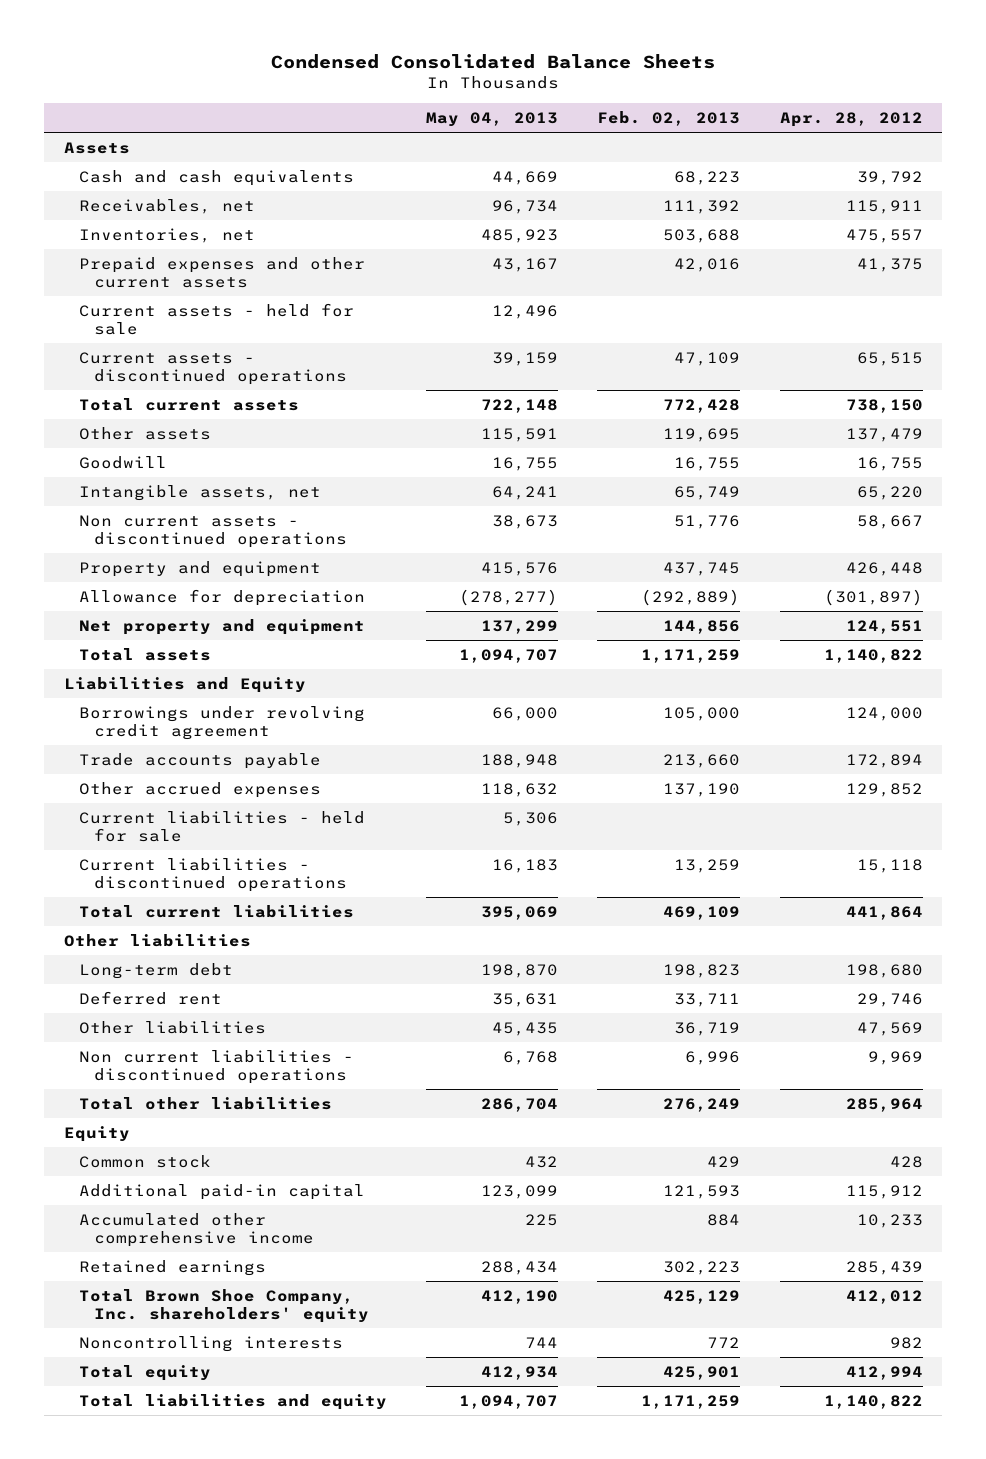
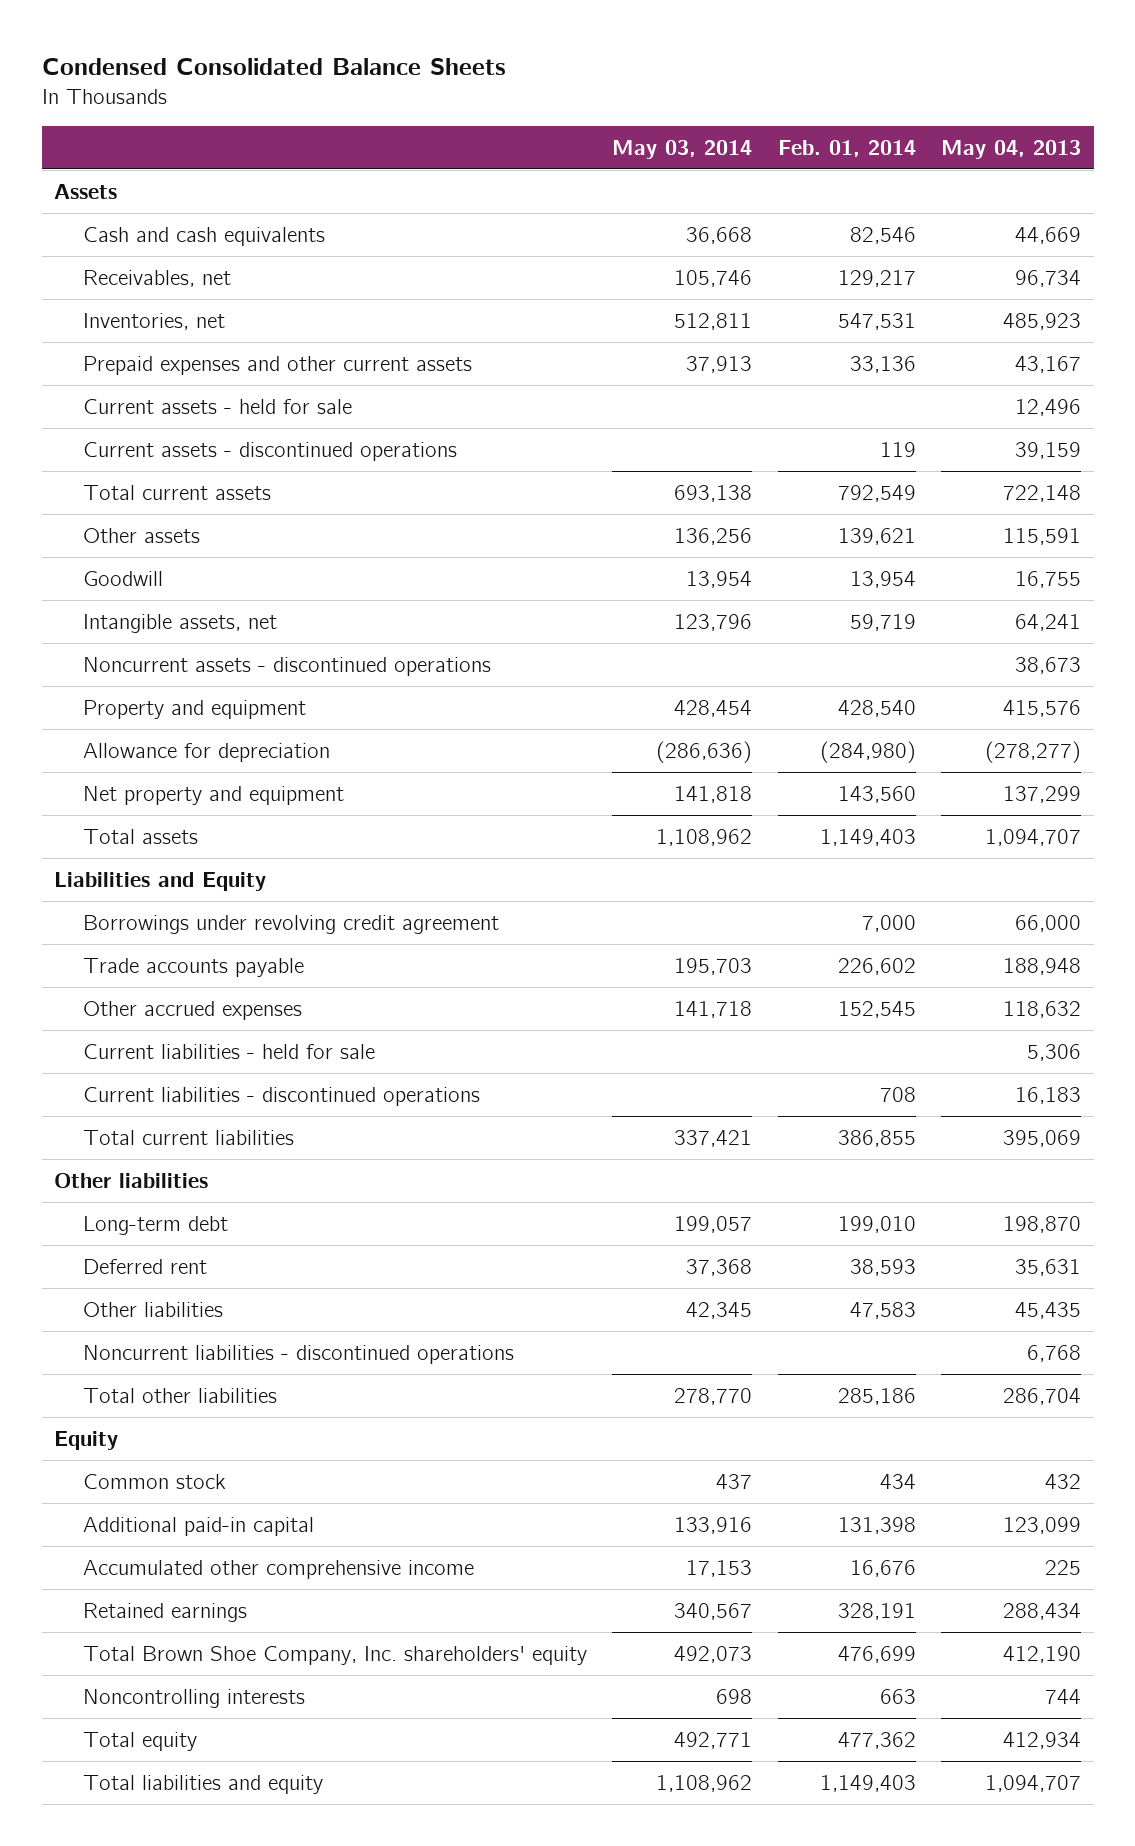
- | May 04, 2013 | Feb. 02, 2013 | Apr. 28, 2012
+ | May 03, 2014 | Feb. 01, 2014 | May 04, 2013
- Non current assets - discontinued operations | 38,673 | 51,776 | 58,667
+ Noncurrent assets - discontinued operations | | | 38,673
- Non current liabilities - discontinued operations | 6,768 | 6,996 | 9,969
+ Noncurrent liabilities - discontinued operations | | | 6,768

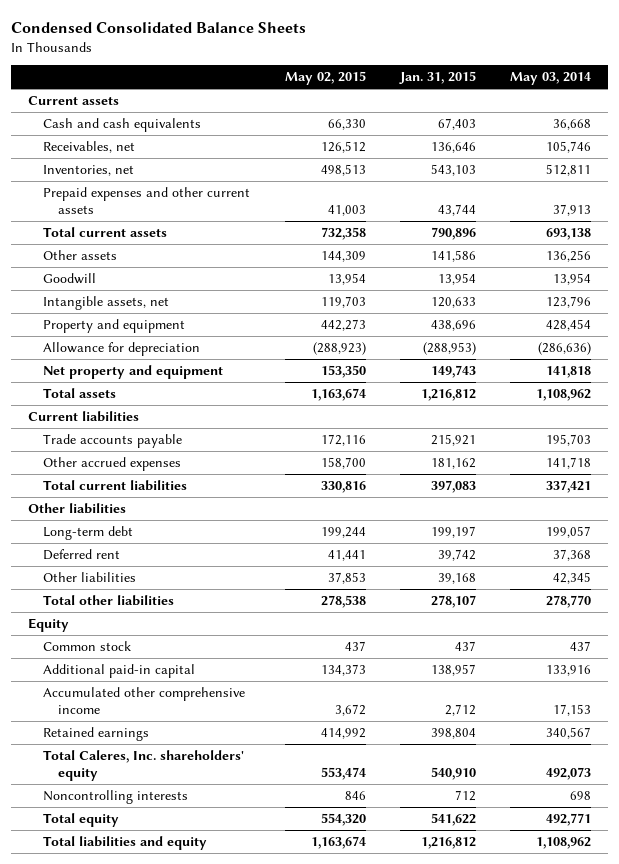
- | May 03, 2014 | Feb. 01, 2014 | May 04, 2013
+ | May 02, 2015 | Jan. 31, 2015 | May 03, 2014
- Assets
+ Current assets
- Current assets - held for sale | | | 12,496
- Current assets - discontinued operations | | 119 | 39,159
- Noncurrent assets - discontinued operations | | | 38,673
- Liabilities and Equity
- Borrowings under revolving credit agreement | | 7,000 | 66,000
+ Current liabilities
- Current liabilities - held for sale | | | 5,306
- Current liabilities - discontinued operations | | 708 | 16,183
- Noncurrent liabilities - discontinued operations | | | 6,768
- Total Brown Shoe Company, Inc. shareholders' equity | 492,073 | 476,699 | 412,190
+ Total Caleres, Inc. shareholders' equity | 553,474 | 540,910 | 492,073

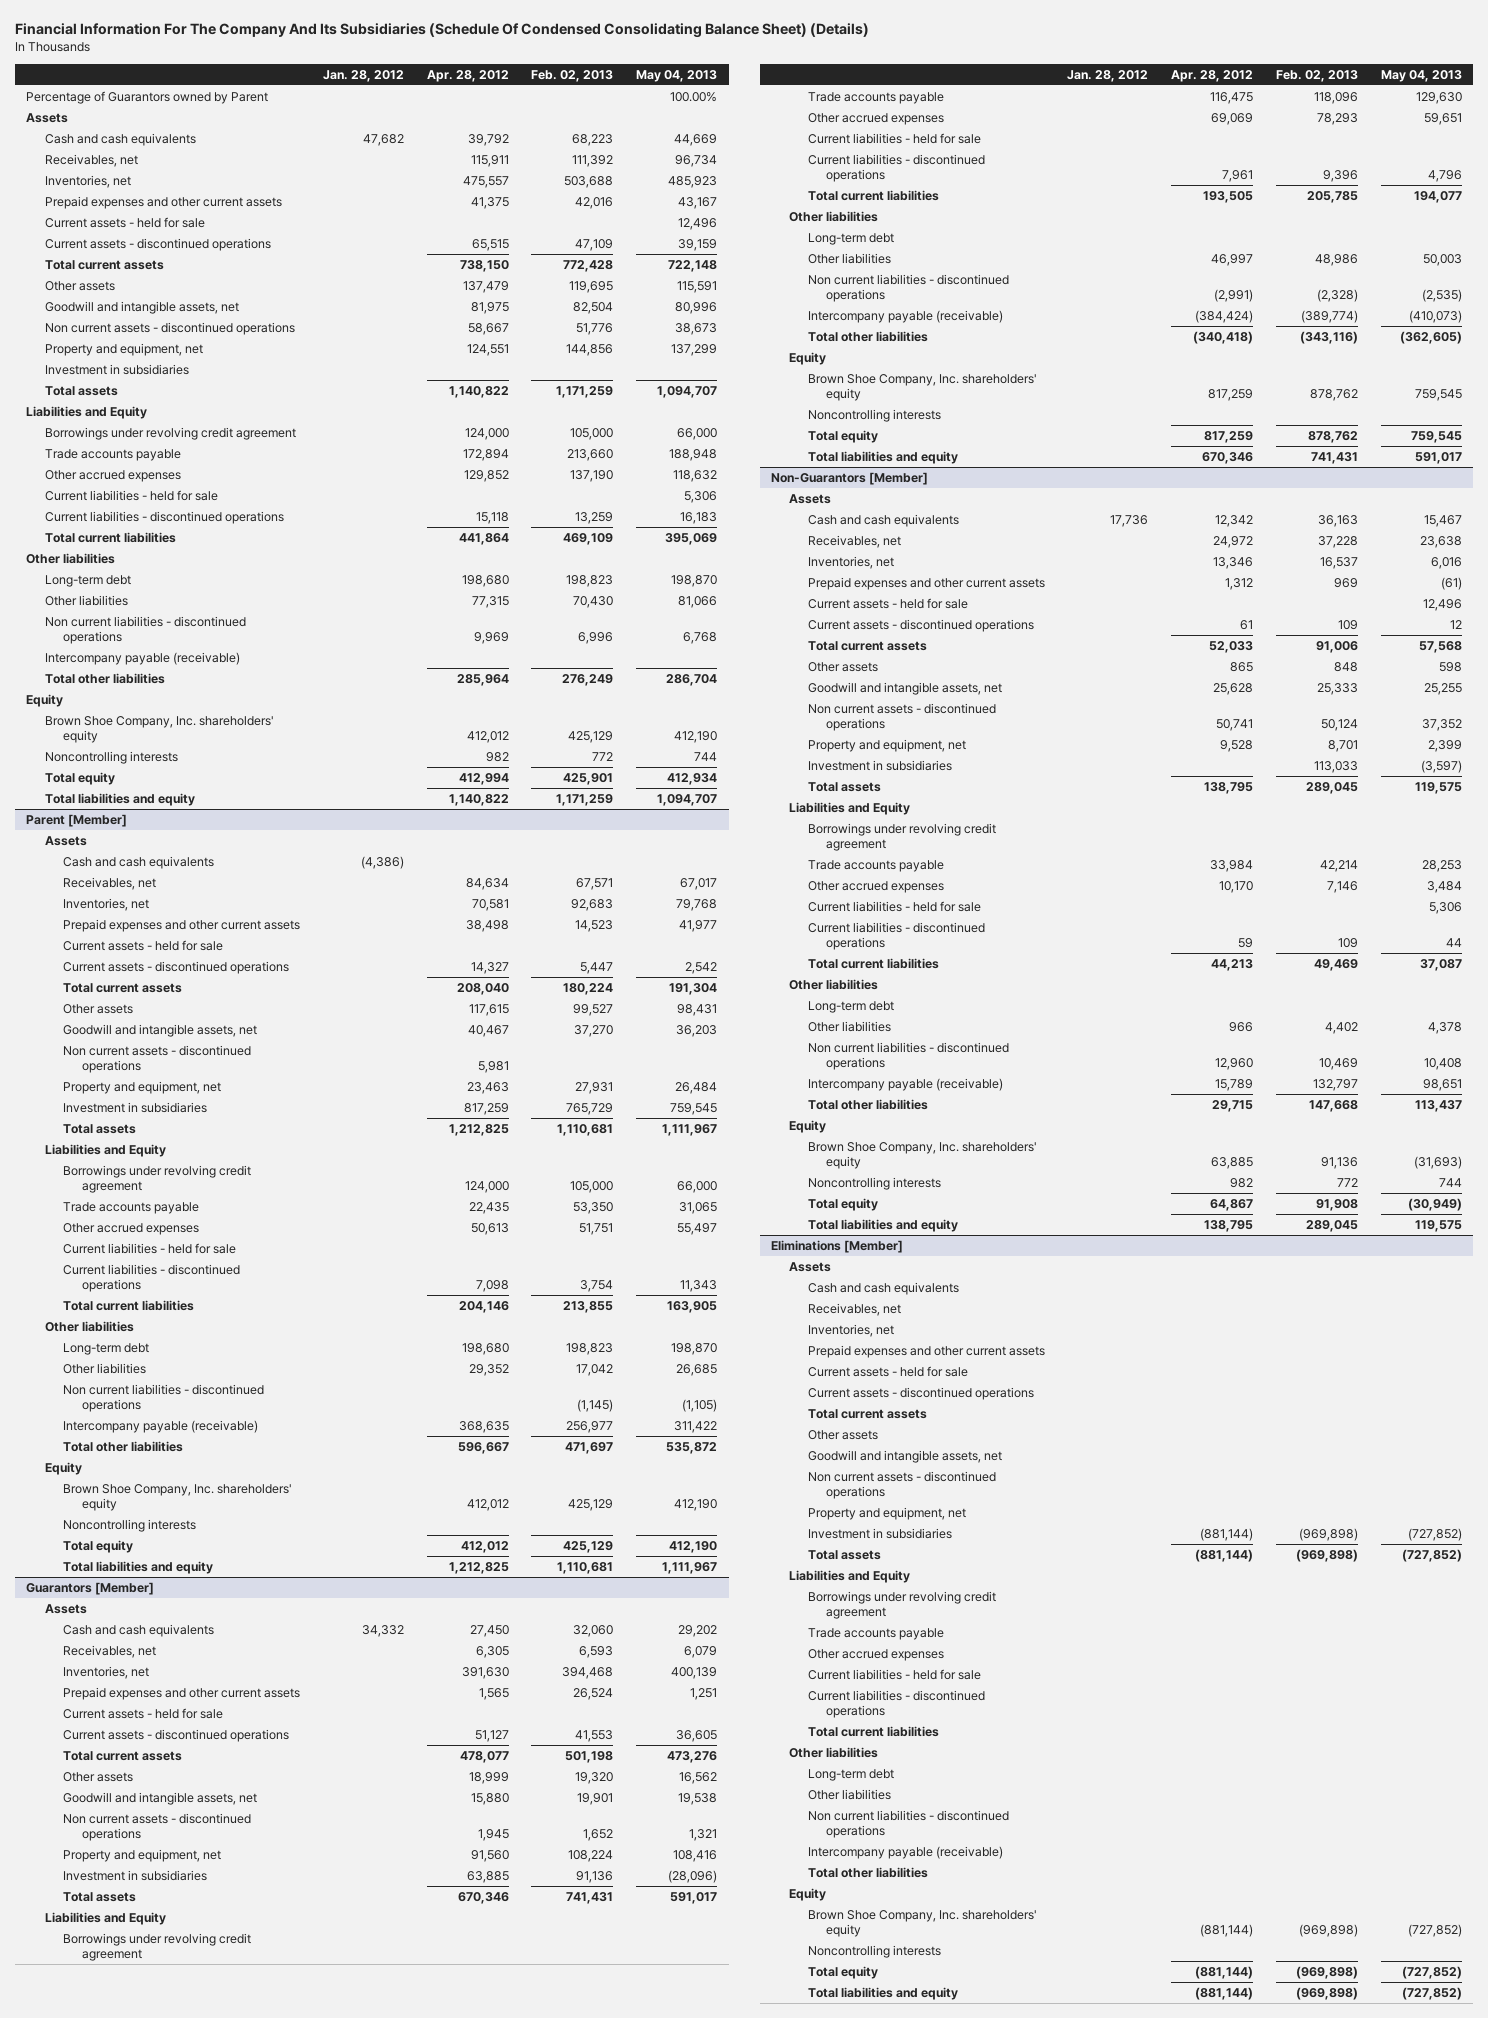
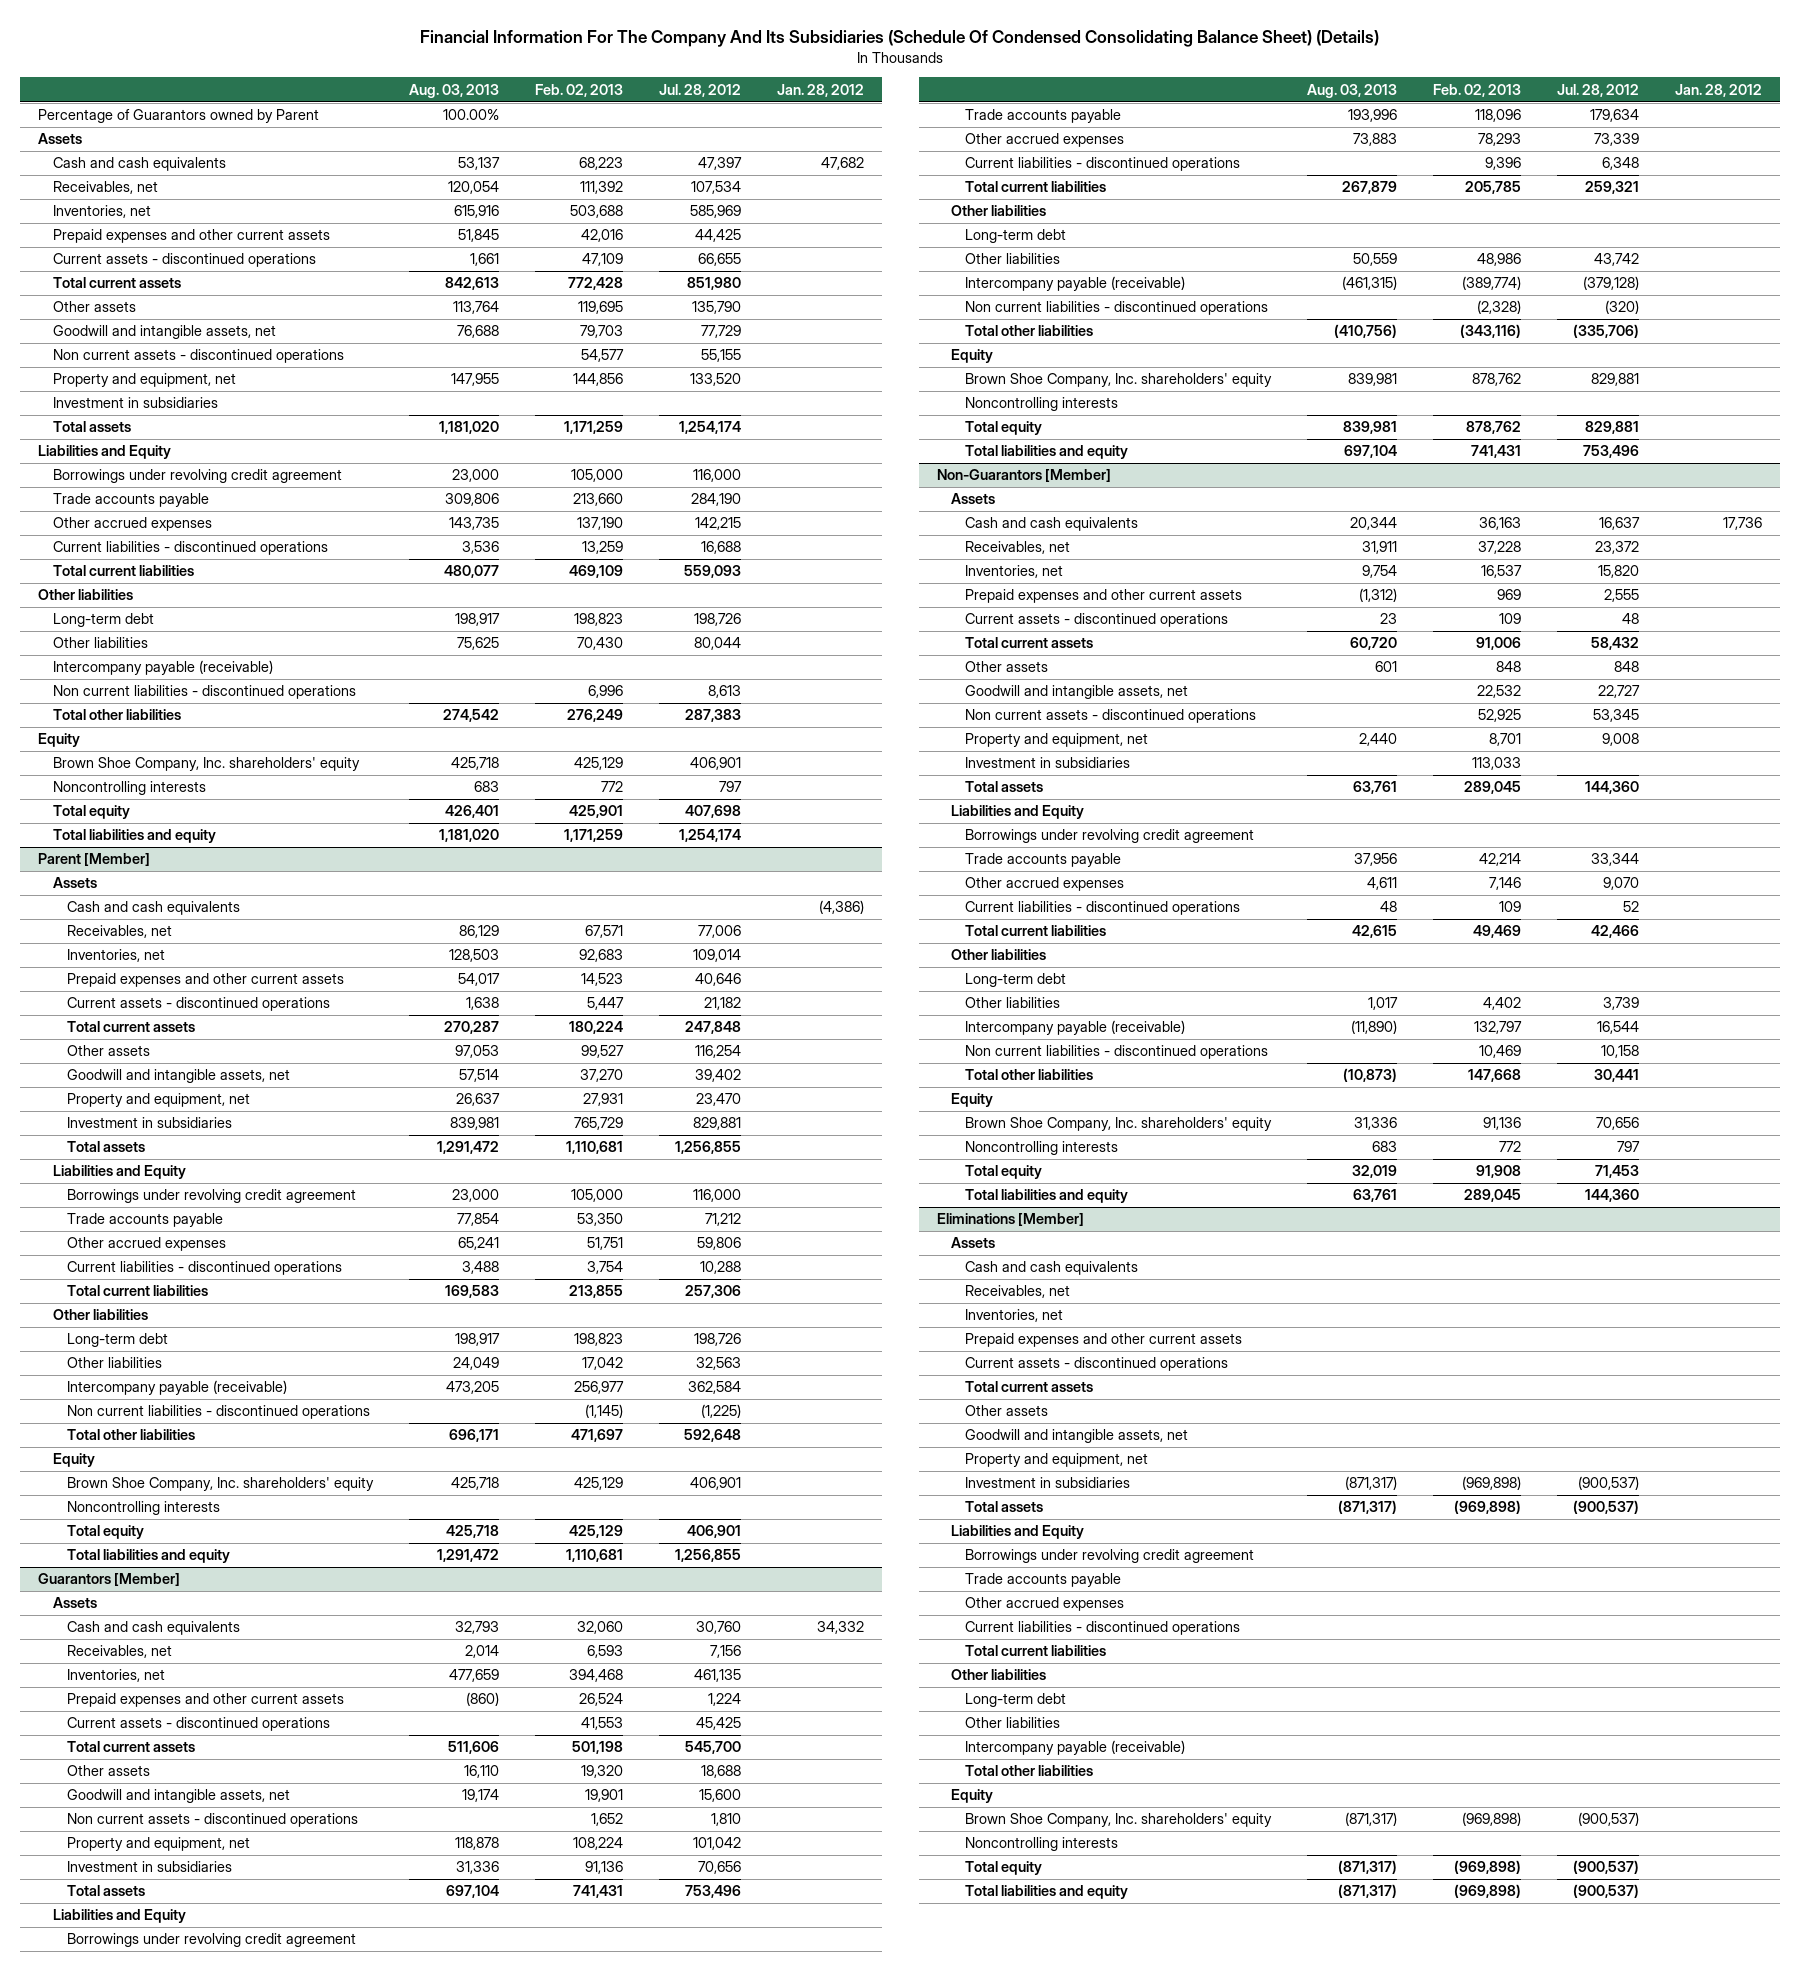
- | Jan. 28, 2012 | Apr. 28, 2012 | Feb. 02, 2013 | May 04, 2013
+ | Aug. 03, 2013 | Feb. 02, 2013 | Jul. 28, 2012 | Jan. 28, 2012
- Current assets - held for sale | | | | 12,496
- Goodwill and intangible assets, net | | 81,975 | 82,504 | 80,996
- Non current assets - discontinued operations | | 58,667 | 51,776 | 38,673
+ Goodwill and intangible assets, net | 76,688 | 79,703 | 77,729 |
+ Non current assets - discontinued operations | | 54,577 | 55,155 |
- Current liabilities - held for sale | | | | 5,306
moved down: Non current liabilities - discontinued operations | | 6,996 | 8,613 |
@ Parent [Member]
- Current assets - held for sale
- Non current assets - discontinued operations | | 5,981 | |
- Current liabilities - held for sale
moved down: Non current liabilities - discontinued operations | | (1,145) | (1,225) |
@ Guarantors [Member]
- Current assets - held for sale
- Current liabilities - held for sale
moved down: Non current liabilities - discontinued operations | | (2,328) | (320) |
@ Non-Guarantors [Member]
- Current assets - held for sale | | | | 12,496
- Goodwill and intangible assets, net | | 25,628 | 25,333 | 25,255
- Non current assets - discontinued operations | | 50,741 | 50,124 | 37,352
+ Goodwill and intangible assets, net | | 22,532 | 22,727 |
+ Non current assets - discontinued operations | | 52,925 | 53,345 |
- Current liabilities - held for sale | | | | 5,306
moved down: Non current liabilities - discontinued operations | | 10,469 | 10,158 |
@ Eliminations [Member]
- Current assets - held for sale
- Non current assets - discontinued operations
- Current liabilities - held for sale
- Non current liabilities - discontinued operations

